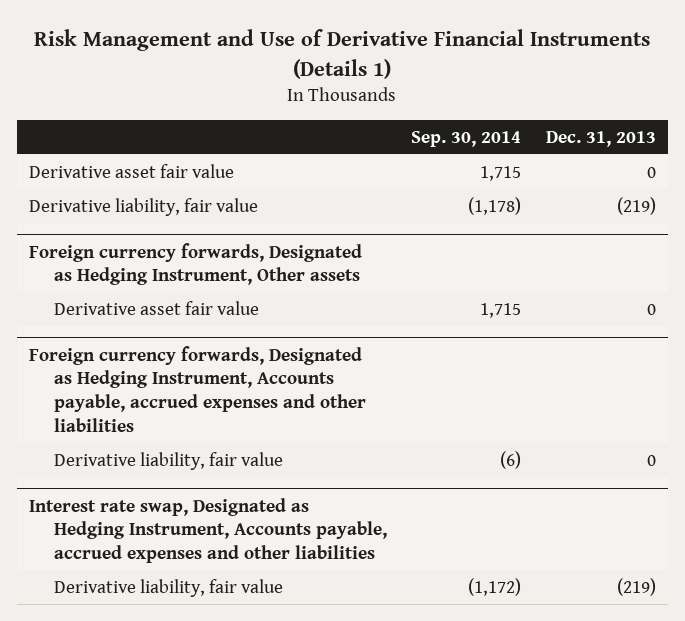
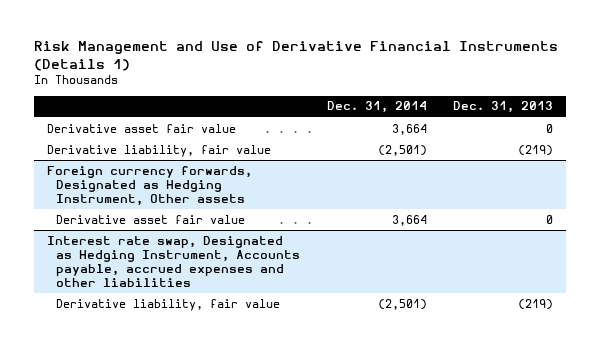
- | Sep. 30, 2014 | Dec. 31, 2013
+ | Dec. 31, 2014 | Dec. 31, 2013
- Foreign currency forwards, Designated as Hedging Instrument, Accounts payable, accrued expenses and other liabilities
- Derivative liability, fair value | (6) | 0

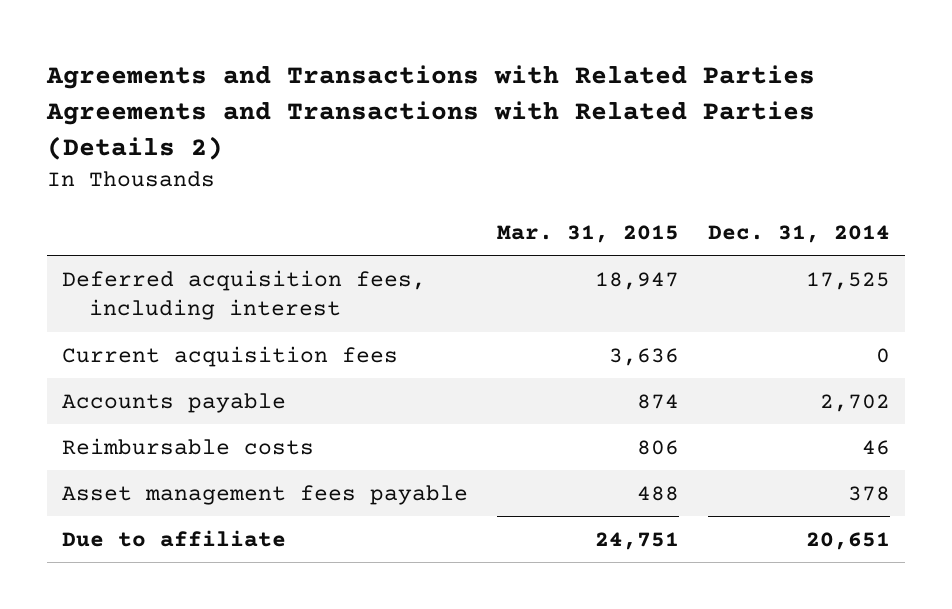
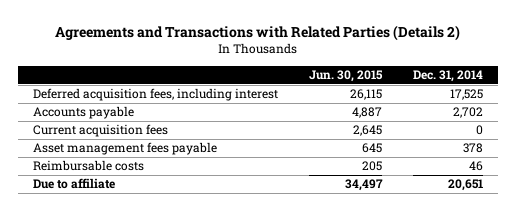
- Agreements and Transactions with Related Parties Agreements and Transactions with Related Parties (Details 2)
+ Agreements and Transactions with Related Parties (Details 2)
- | Mar. 31, 2015 | Dec. 31, 2014
+ | Jun. 30, 2015 | Dec. 31, 2014
moved down: Current acquisition fees | 2,645 | 0
moved down: Reimbursable costs | 205 | 46

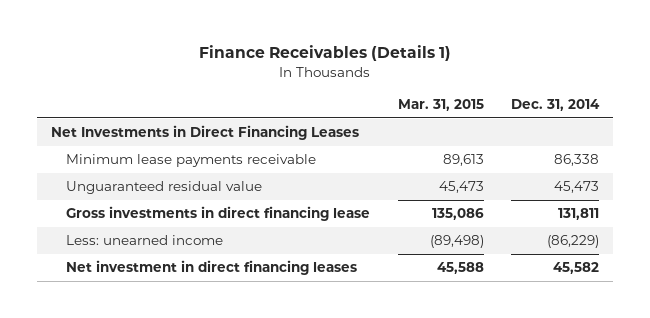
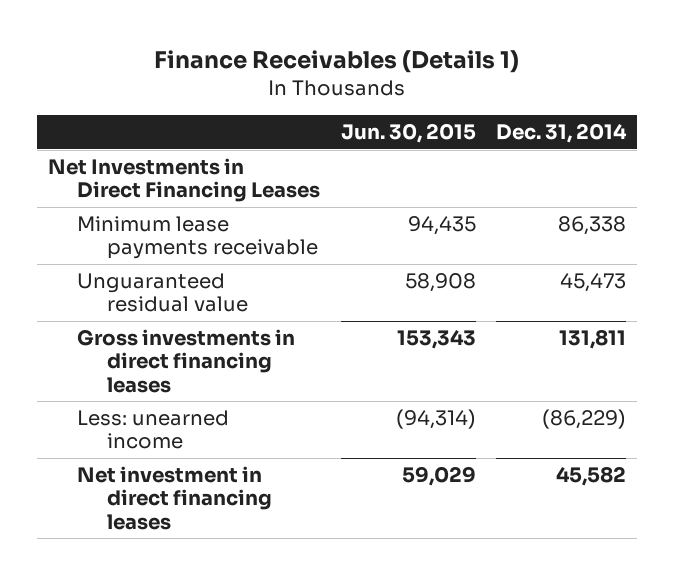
- | Mar. 31, 2015 | Dec. 31, 2014
+ | Jun. 30, 2015 | Dec. 31, 2014
- Gross investments in direct financing lease | 135,086 | 131,811
+ Gross investments in direct financing leases | 153,343 | 131,811

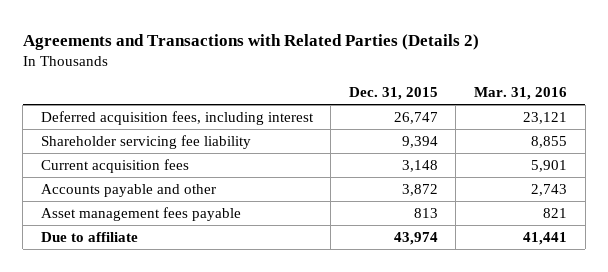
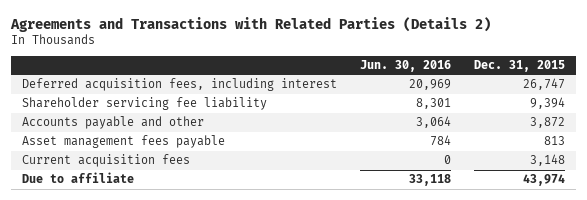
- | Dec. 31, 2015 | Mar. 31, 2016
+ | Jun. 30, 2016 | Dec. 31, 2015
moved down: Current acquisition fees | 0 | 3,148

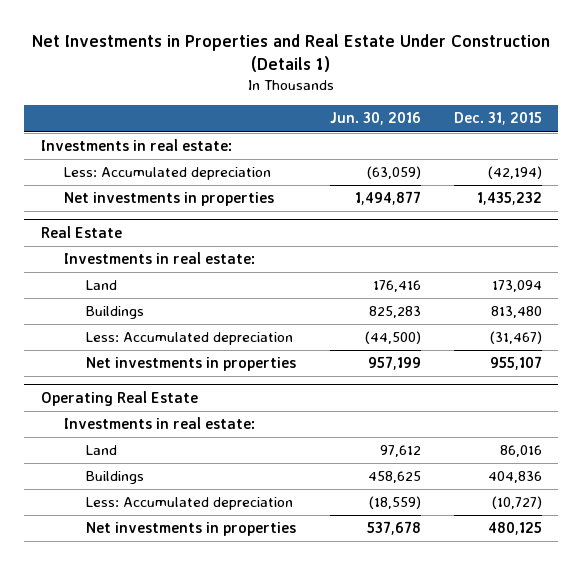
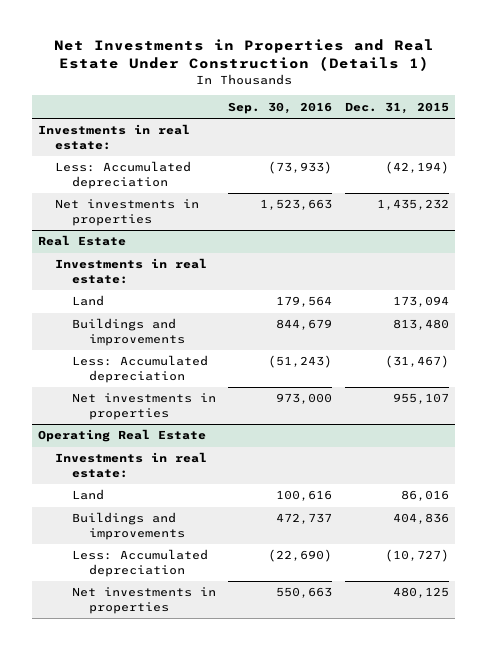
- | Jun. 30, 2016 | Dec. 31, 2015
+ | Sep. 30, 2016 | Dec. 31, 2015
@ Real Estate
- Buildings | 825,283 | 813,480
+ Buildings and improvements | 844,679 | 813,480
@ Operating Real Estate
- Buildings | 458,625 | 404,836
+ Buildings and improvements | 472,737 | 404,836

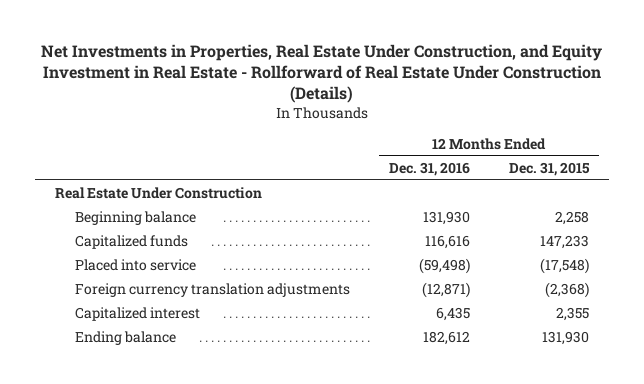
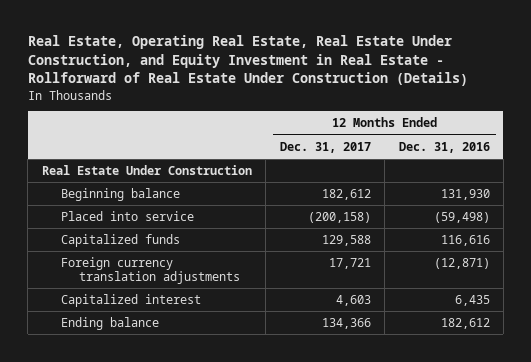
- Net Investments in Properties, Real Estate Under Construction, and Equity Investment in Real Estate - Rollforward of Real Estate Under Construction (Details)
+ Real Estate, Operating Real Estate, Real Estate Under Construction, and Equity Investment in Real Estate - Rollforward of Real Estate Under Construction (Details)
- | 12 Months Ended Dec. 31, 2016 | 12 Months Ended Dec. 31, 2015
+ | 12 Months Ended Dec. 31, 2017 | 12 Months Ended Dec. 31, 2016
moved down: Capitalized funds | 129,588 | 116,616

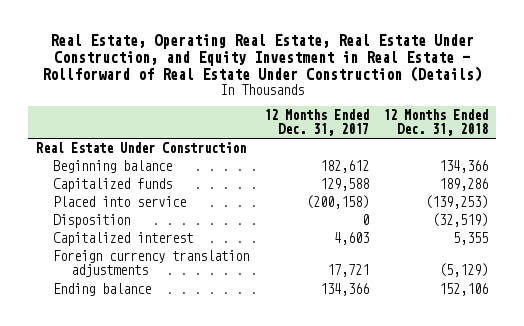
- | 12 Months Ended Dec. 31, 2017 | 12 Months Ended Dec. 31, 2016
+ | 12 Months Ended Dec. 31, 2017 | 12 Months Ended Dec. 31, 2018
moved down: Placed into service | (200,158) | (139,253)
+ Disposition | 0 | (32,519)
moved down: Foreign currency translation adjustments | 17,721 | (5,129)

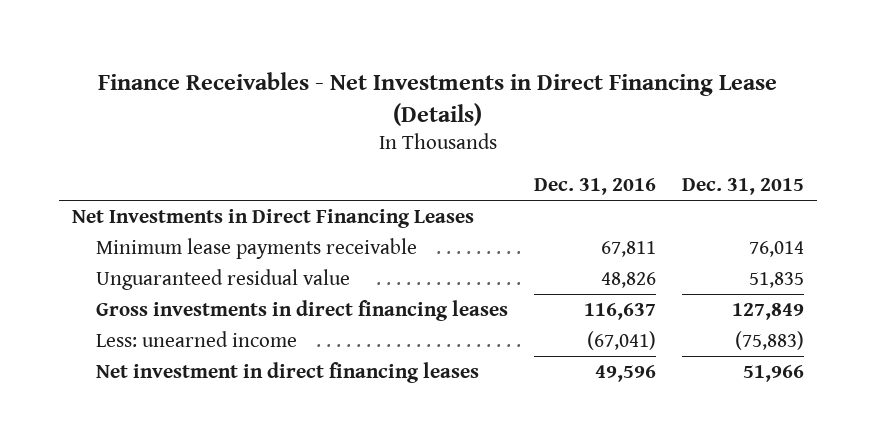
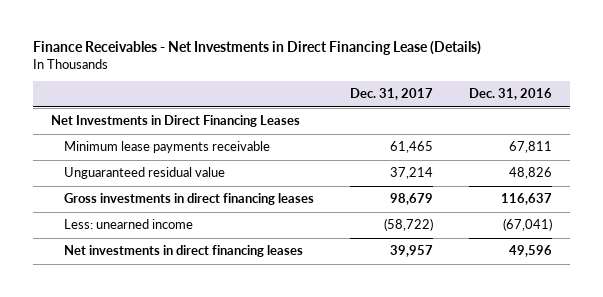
- | Dec. 31, 2016 | Dec. 31, 2015
+ | Dec. 31, 2017 | Dec. 31, 2016
- Net investment in direct financing leases | 49,596 | 51,966
+ Net investments in direct financing leases | 39,957 | 49,596

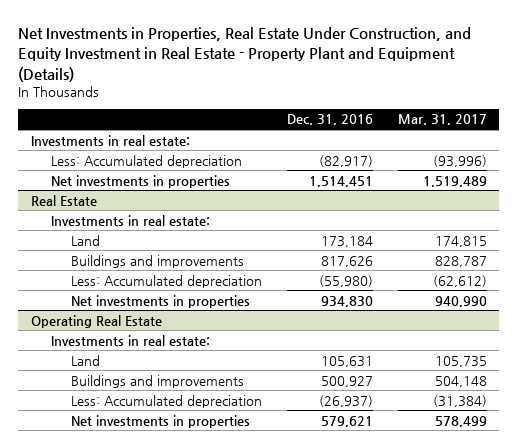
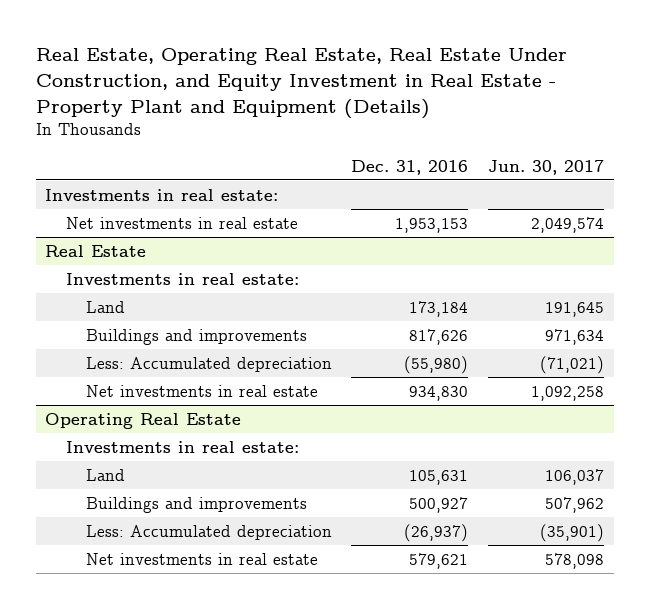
- Net Investments in Properties, Real Estate Under Construction, and Equity Investment in Real Estate - Property Plant and Equipment (Details)
+ Real Estate, Operating Real Estate, Real Estate Under Construction, and Equity Investment in Real Estate - Property Plant and Equipment (Details)
- | Dec. 31, 2016 | Mar. 31, 2017
+ | Dec. 31, 2016 | Jun. 30, 2017
- Less: Accumulated depreciation | (82,917) | (93,996)
- Net investments in properties | 1,514,451 | 1,519,489
+ Net investments in real estate | 1,953,153 | 2,049,574
@ Real Estate
- Net investments in properties | 934,830 | 940,990
+ Net investments in real estate | 934,830 | 1,092,258
@ Operating Real Estate
- Net investments in properties | 579,621 | 578,499
+ Net investments in real estate | 579,621 | 578,098

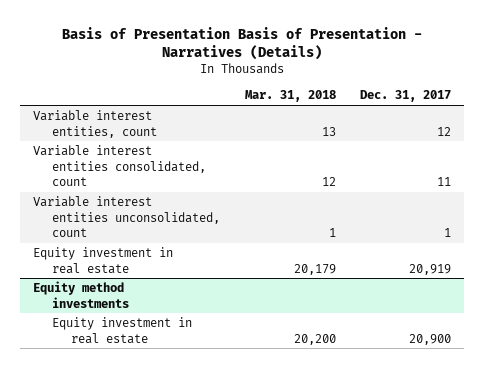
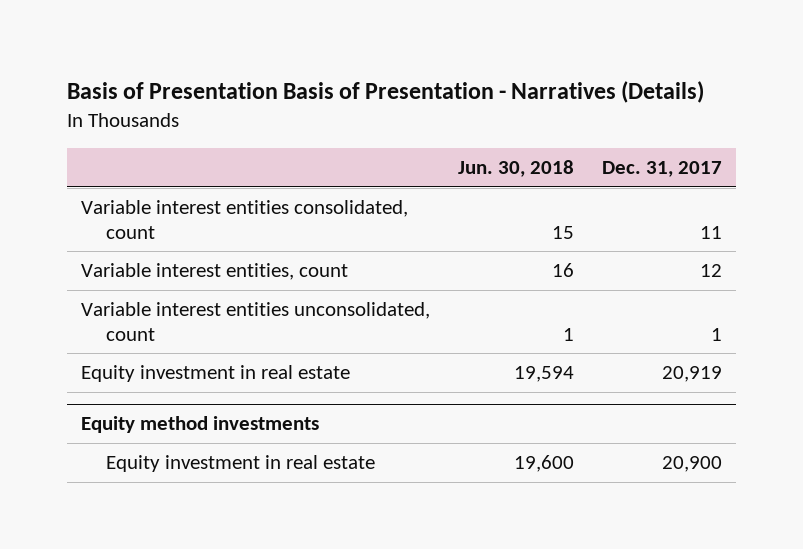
- | Mar. 31, 2018 | Dec. 31, 2017
+ | Jun. 30, 2018 | Dec. 31, 2017
moved down: Variable interest entities, count | 16 | 12

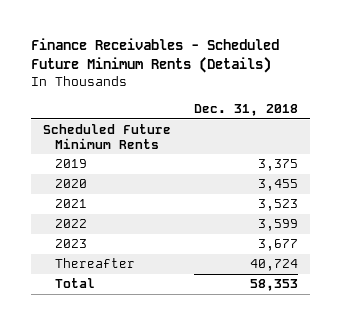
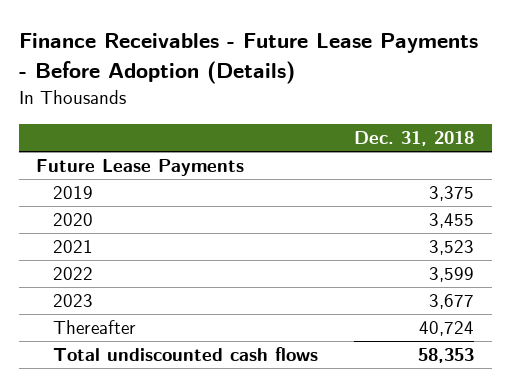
- Finance Receivables - Scheduled Future Minimum Rents (Details)
+ Finance Receivables - Future Lease Payments - Before Adoption (Details)
- Scheduled Future Minimum Rents
+ Future Lease Payments
- Total | 58,353
+ Total undiscounted cash flows | 58,353

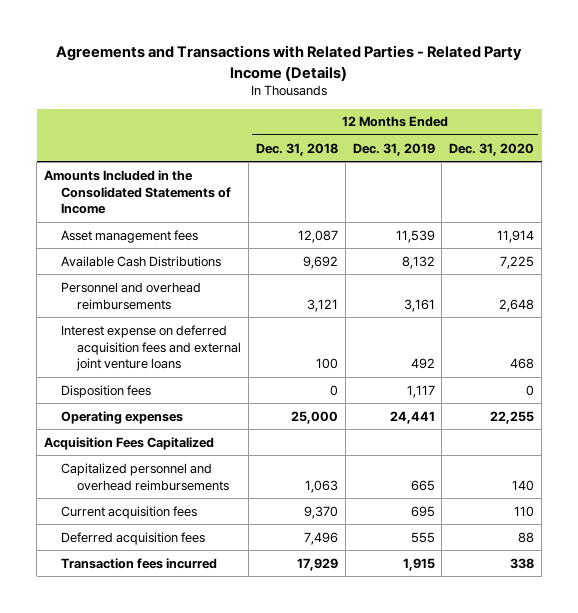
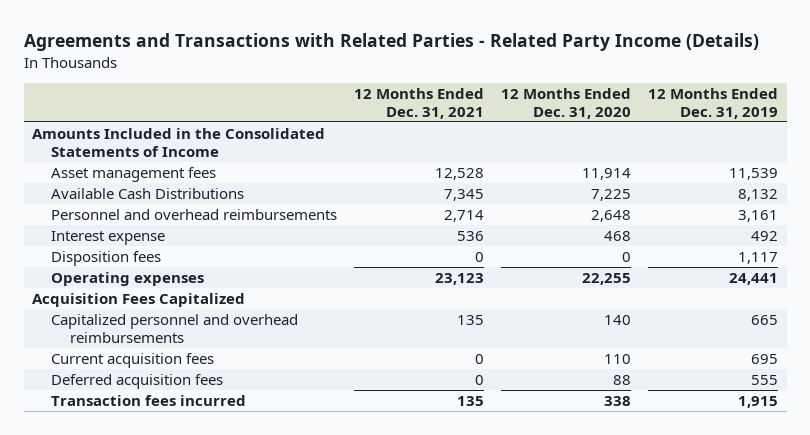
- | 12 Months Ended Dec. 31, 2018 | 12 Months Ended Dec. 31, 2019 | 12 Months Ended Dec. 31, 2020
+ | 12 Months Ended Dec. 31, 2021 | 12 Months Ended Dec. 31, 2020 | 12 Months Ended Dec. 31, 2019
- Interest expense on deferred acquisition fees and external joint venture loans | 100 | 492 | 468
+ Interest expense | 536 | 468 | 492

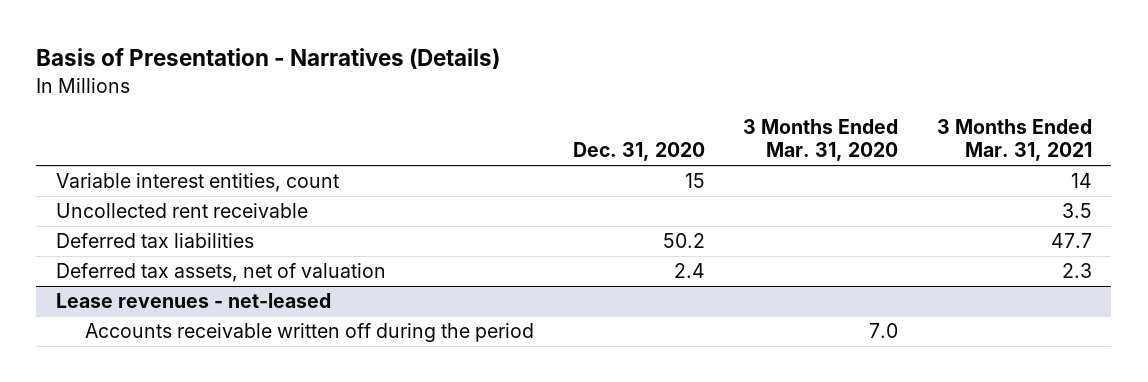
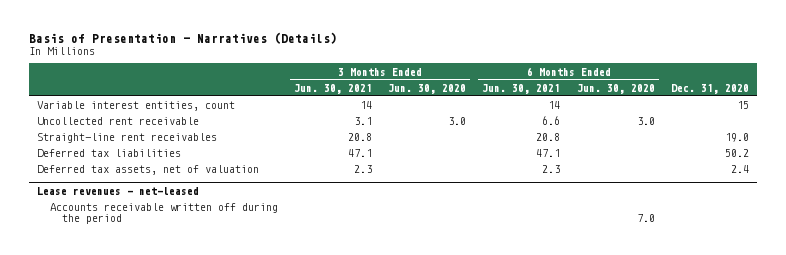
- | Dec. 31, 2020 | 3 Months Ended Mar. 31, 2020 | 3 Months Ended Mar. 31, 2021
+ | 3 Months Ended Jun. 30, 2021 | 3 Months Ended Jun. 30, 2020 | 6 Months Ended Jun. 30, 2021 | 6 Months Ended Jun. 30, 2020 | Dec. 31, 2020
+ Straight-line rent receivables | 20.8 | | 20.8 | | 19.0

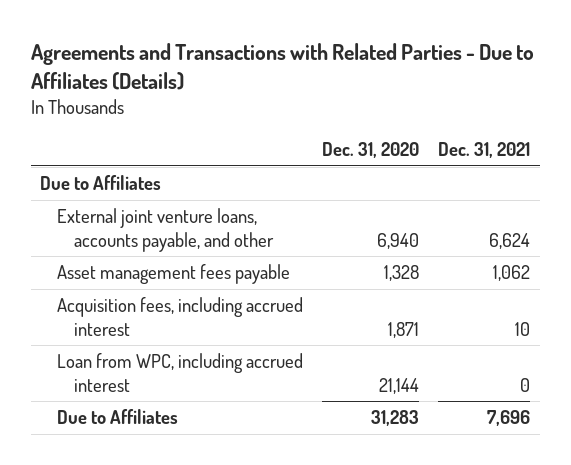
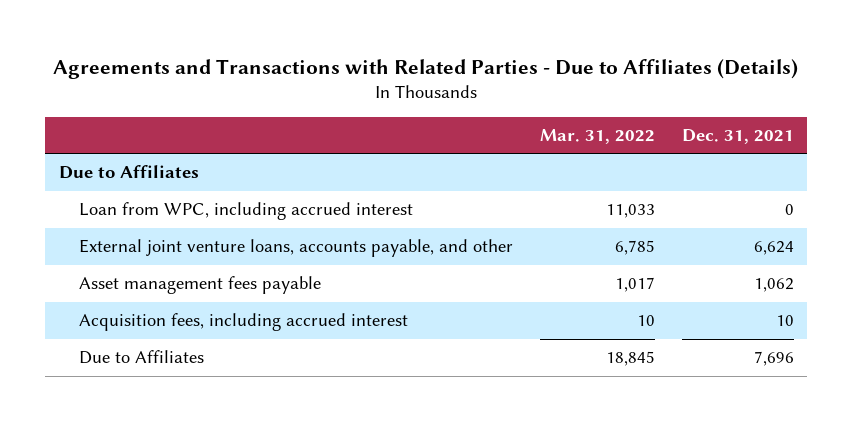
- | Dec. 31, 2020 | Dec. 31, 2021
+ | Mar. 31, 2022 | Dec. 31, 2021
moved up: Loan from WPC, including accrued interest | 11,033 | 0

